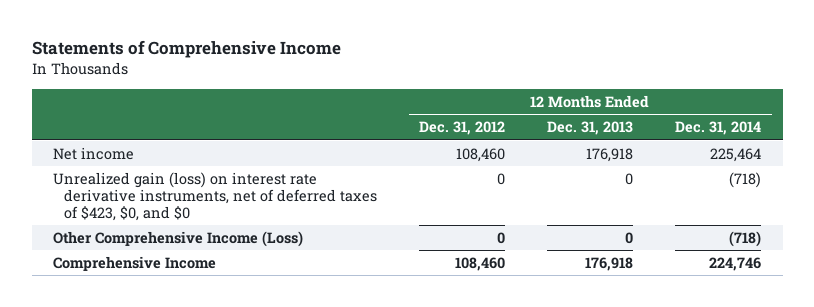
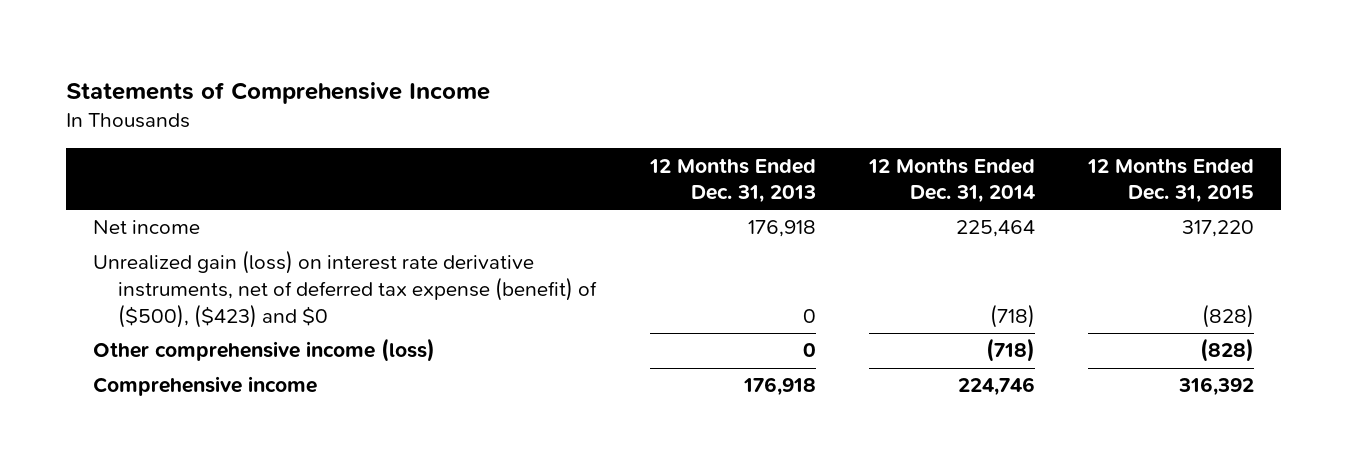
- | 12 Months Ended Dec. 31, 2012 | 12 Months Ended Dec. 31, 2013 | 12 Months Ended Dec. 31, 2014
+ | 12 Months Ended Dec. 31, 2013 | 12 Months Ended Dec. 31, 2014 | 12 Months Ended Dec. 31, 2015
- Unrealized gain (loss) on interest rate derivative instruments, net of deferred taxes of $423, $0, and $0 | 0 | 0 | (718)
- Other Comprehensive Income (Loss) | 0 | 0 | (718)
- Comprehensive Income | 108,460 | 176,918 | 224,746
+ Unrealized gain (loss) on interest rate derivative instruments, net of deferred tax expense (benefit) of ($500), ($423) and $0 | 0 | (718) | (828)
+ Other comprehensive income (loss) | 0 | (718) | (828)
+ Comprehensive income | 176,918 | 224,746 | 316,392

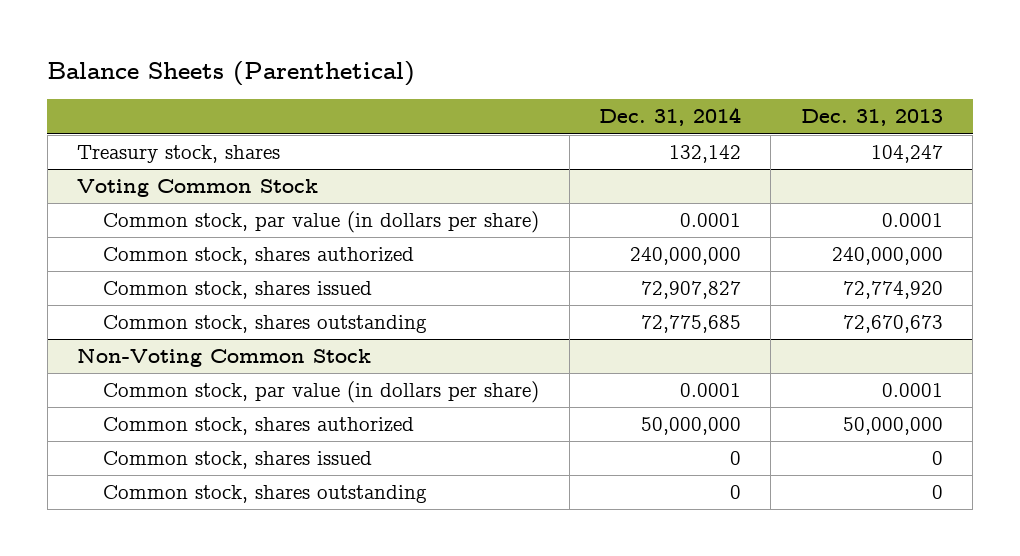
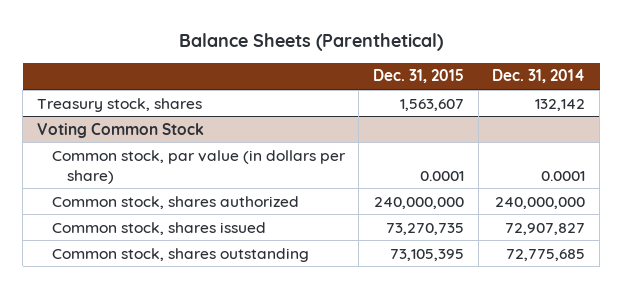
- | Dec. 31, 2014 | Dec. 31, 2013
+ | Dec. 31, 2015 | Dec. 31, 2014
- Non-Voting Common Stock
- Common stock, par value (in dollars per share) | 0.0001 | 0.0001
- Common stock, shares authorized | 50,000,000 | 50,000,000
- Common stock, shares issued | 0 | 0
- Common stock, shares outstanding | 0 | 0

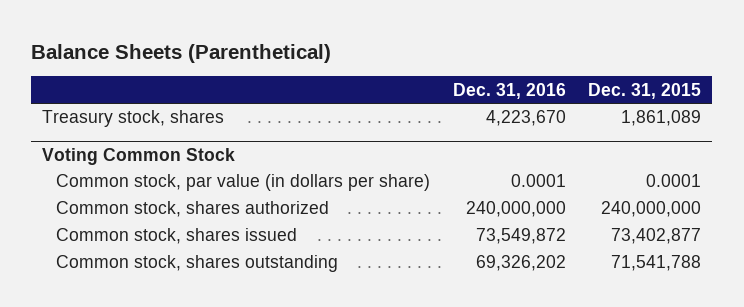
- | Dec. 31, 2015 | Dec. 31, 2014
+ | Dec. 31, 2016 | Dec. 31, 2015
- Treasury stock, shares | 1,563,607 | 132,142
+ Treasury stock, shares | 4,223,670 | 1,861,089
@ Voting Common Stock
- Common stock, shares issued | 73,270,735 | 72,907,827
- Common stock, shares outstanding | 73,105,395 | 72,775,685
+ Common stock, shares issued | 73,549,872 | 73,402,877
+ Common stock, shares outstanding | 69,326,202 | 71,541,788

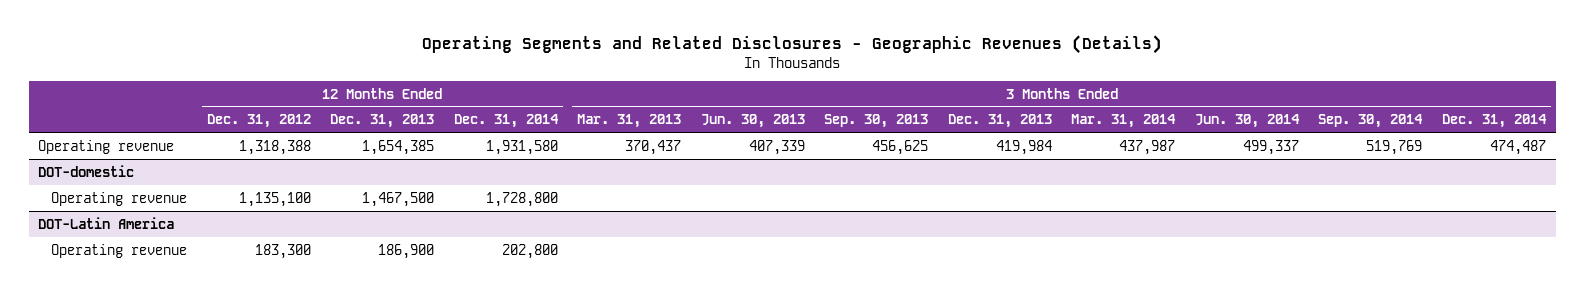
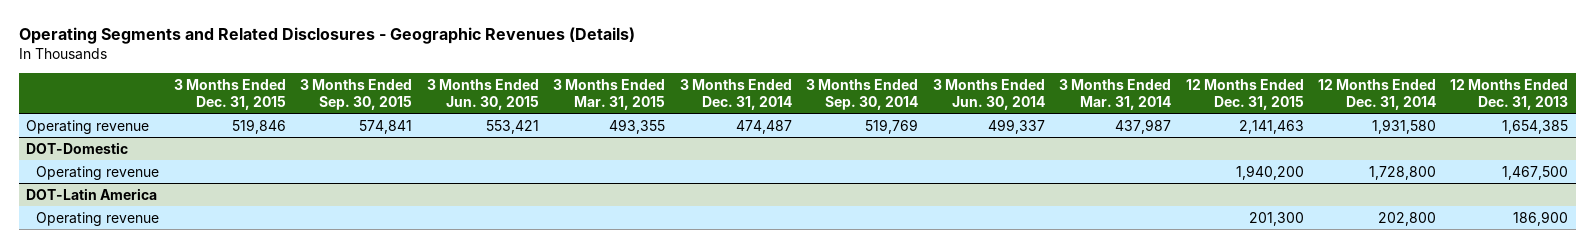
- | 12 Months Ended Dec. 31, 2012 | 12 Months Ended Dec. 31, 2013 | 12 Months Ended Dec. 31, 2014 | 3 Months Ended Mar. 31, 2013 | 3 Months Ended Jun. 30, 2013 | 3 Months Ended Sep. 30, 2013 | 3 Months Ended Dec. 31, 2013 | 3 Months Ended Mar. 31, 2014 | 3 Months Ended Jun. 30, 2014 | 3 Months Ended Sep. 30, 2014 | 3 Months Ended Dec. 31, 2014
+ | 3 Months Ended Dec. 31, 2015 | 3 Months Ended Sep. 30, 2015 | 3 Months Ended Jun. 30, 2015 | 3 Months Ended Mar. 31, 2015 | 3 Months Ended Dec. 31, 2014 | 3 Months Ended Sep. 30, 2014 | 3 Months Ended Jun. 30, 2014 | 3 Months Ended Mar. 31, 2014 | 12 Months Ended Dec. 31, 2015 | 12 Months Ended Dec. 31, 2014 | 12 Months Ended Dec. 31, 2013
- DOT-domestic
+ DOT-Domestic

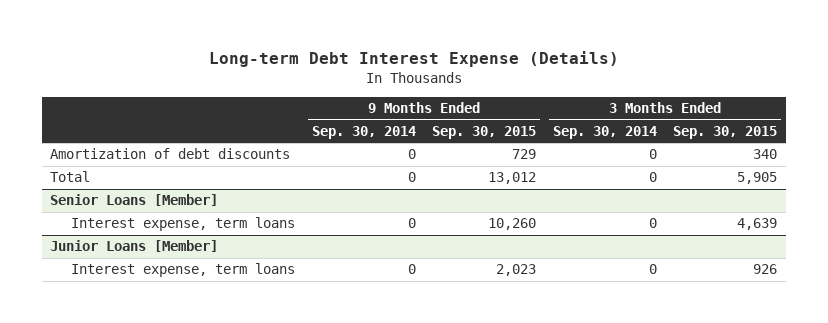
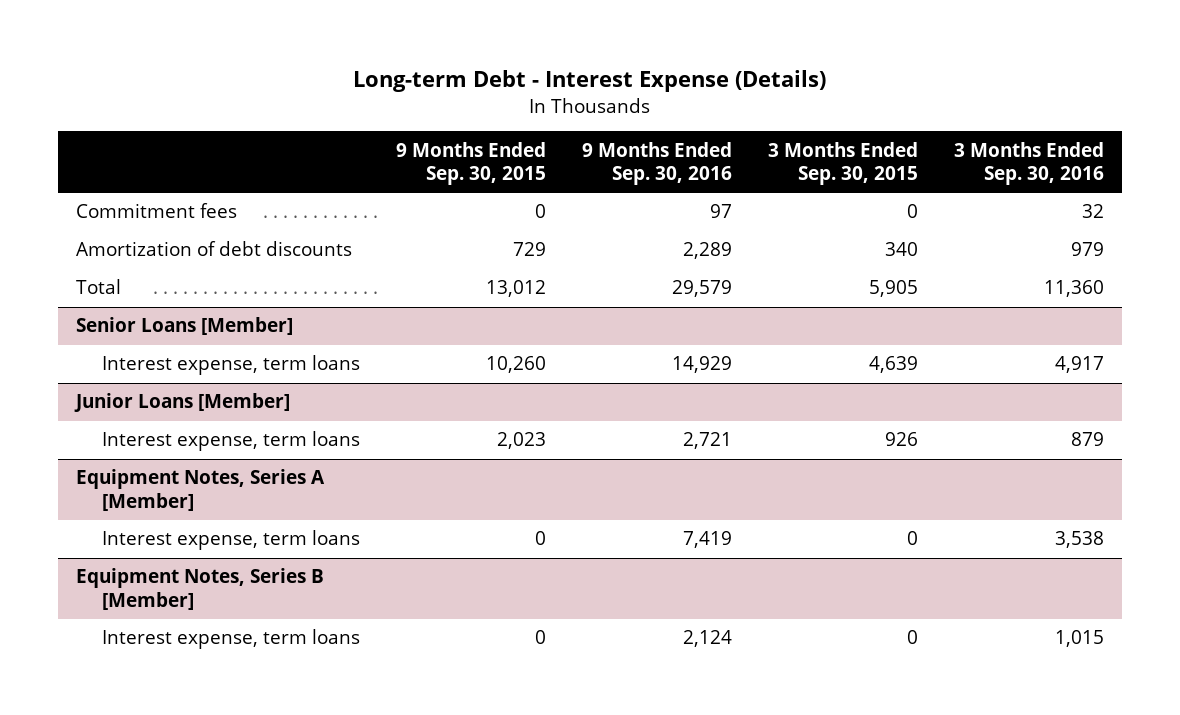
- Long-term Debt Interest Expense (Details)
+ Long-term Debt - Interest Expense (Details)
- | 9 Months Ended Sep. 30, 2014 | 9 Months Ended Sep. 30, 2015 | 3 Months Ended Sep. 30, 2014 | 3 Months Ended Sep. 30, 2015
+ | 9 Months Ended Sep. 30, 2015 | 9 Months Ended Sep. 30, 2016 | 3 Months Ended Sep. 30, 2015 | 3 Months Ended Sep. 30, 2016
+ Commitment fees | 0 | 97 | 0 | 32
+ Equipment Notes, Series A [Member]
+ Interest expense, term loans | 0 | 7,419 | 0 | 3,538
+ Equipment Notes, Series B [Member]
+ Interest expense, term loans | 0 | 2,124 | 0 | 1,015

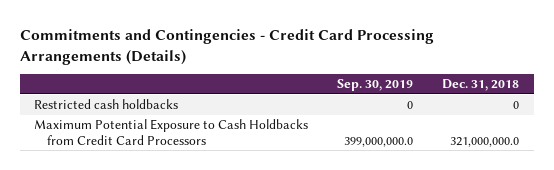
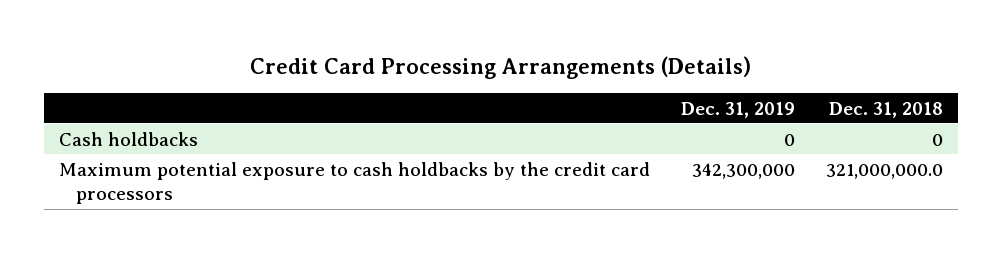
- Commitments and Contingencies - Credit Card Processing Arrangements (Details)
+ Credit Card Processing Arrangements (Details)
- | Sep. 30, 2019 | Dec. 31, 2018
+ | Dec. 31, 2019 | Dec. 31, 2018
- Restricted cash holdbacks | 0 | 0
- Maximum Potential Exposure to Cash Holdbacks from Credit Card Processors | 399,000,000.0 | 321,000,000.0
+ Cash holdbacks | 0 | 0
+ Maximum potential exposure to cash holdbacks by the credit card processors | 342,300,000 | 321,000,000.0

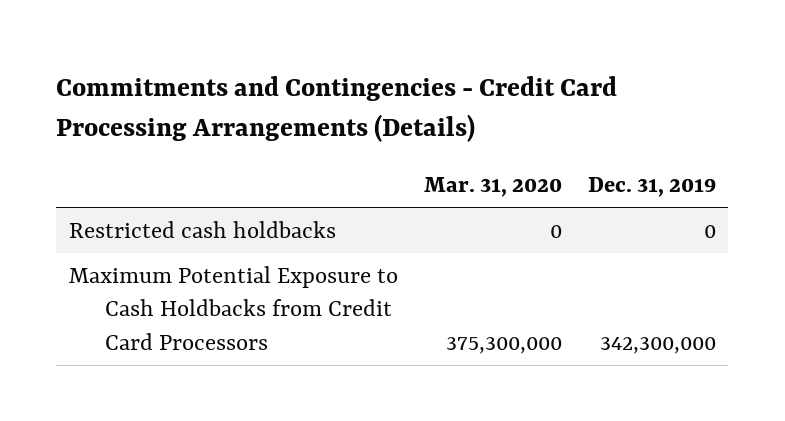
- Credit Card Processing Arrangements (Details)
+ Commitments and Contingencies - Credit Card Processing Arrangements (Details)
- | Dec. 31, 2019 | Dec. 31, 2018
+ | Mar. 31, 2020 | Dec. 31, 2019
- Cash holdbacks | 0 | 0
- Maximum potential exposure to cash holdbacks by the credit card processors | 342,300,000 | 321,000,000.0
+ Restricted cash holdbacks | 0 | 0
+ Maximum Potential Exposure to Cash Holdbacks from Credit Card Processors | 375,300,000 | 342,300,000

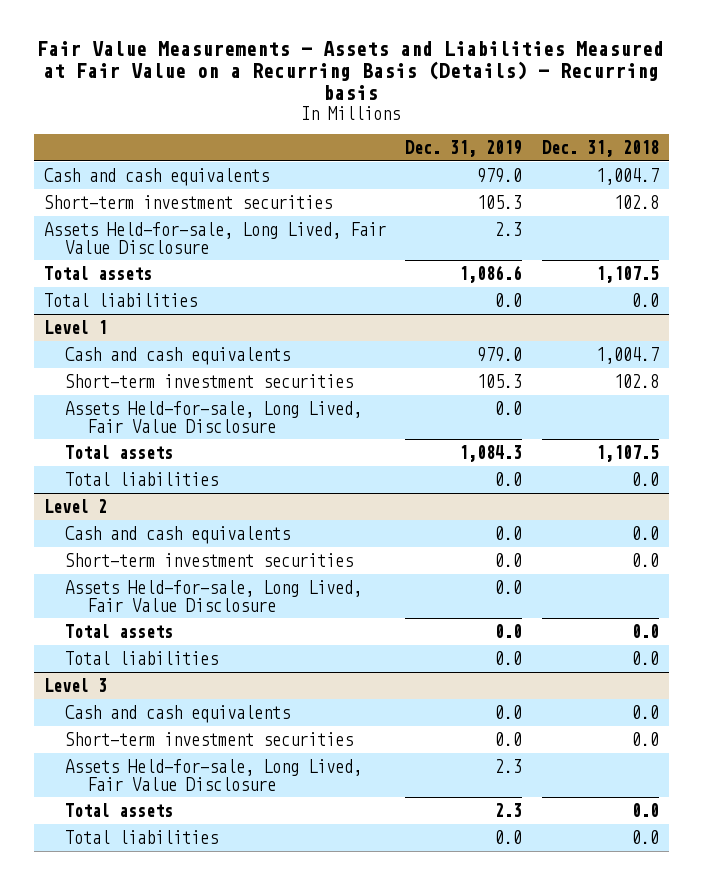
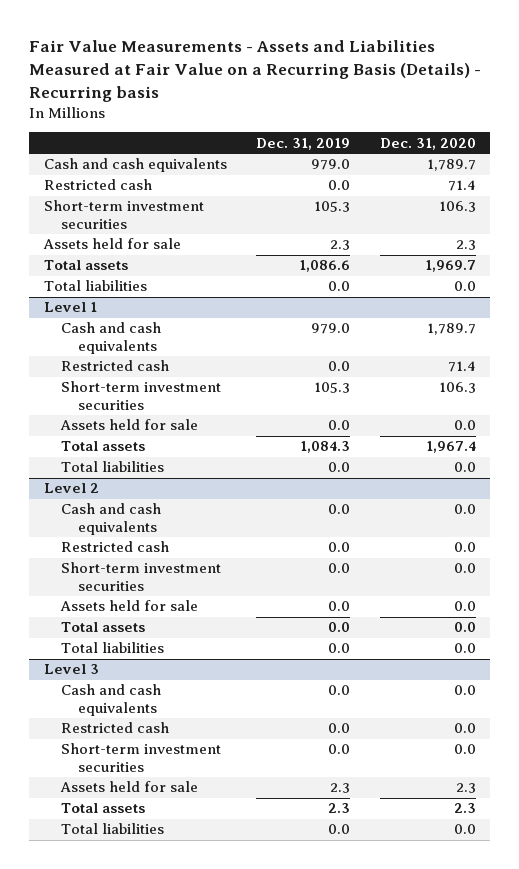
- | Dec. 31, 2019 | Dec. 31, 2018
+ | Dec. 31, 2019 | Dec. 31, 2020
+ Restricted cash | 0.0 | 71.4
- Assets Held-for-sale, Long Lived, Fair Value Disclosure | 2.3 |
+ Assets held for sale | 2.3 | 2.3
@ Level 1
+ Restricted cash | 0.0 | 71.4
- Assets Held-for-sale, Long Lived, Fair Value Disclosure | 0.0 |
+ Assets held for sale | 0.0 | 0.0
@ Level 2
+ Restricted cash | 0.0 | 0.0
- Assets Held-for-sale, Long Lived, Fair Value Disclosure | 0.0 |
+ Assets held for sale | 0.0 | 0.0
@ Level 3
+ Restricted cash | 0.0 | 0.0
- Assets Held-for-sale, Long Lived, Fair Value Disclosure | 2.3 |
+ Assets held for sale | 2.3 | 2.3

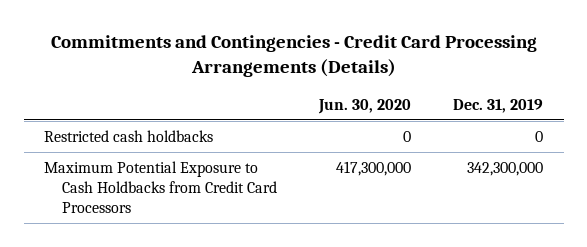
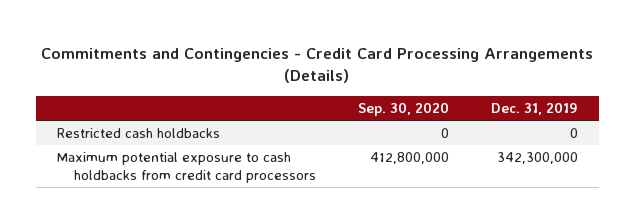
- | Jun. 30, 2020 | Dec. 31, 2019
+ | Sep. 30, 2020 | Dec. 31, 2019
- Maximum Potential Exposure to Cash Holdbacks from Credit Card Processors | 417,300,000 | 342,300,000
+ Maximum potential exposure to cash holdbacks from credit card processors | 412,800,000 | 342,300,000

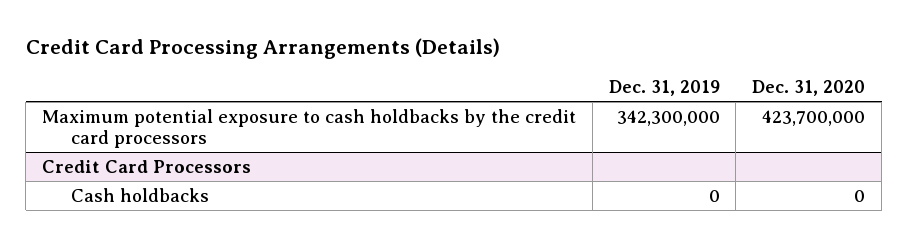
- Commitments and Contingencies - Credit Card Processing Arrangements (Details)
+ Credit Card Processing Arrangements (Details)
- | Sep. 30, 2020 | Dec. 31, 2019
+ | Dec. 31, 2019 | Dec. 31, 2020
- Restricted cash holdbacks | 0 | 0
- Maximum potential exposure to cash holdbacks from credit card processors | 412,800,000 | 342,300,000
+ Maximum potential exposure to cash holdbacks by the credit card processors | 342,300,000 | 423,700,000
+ Credit Card Processors
+ Cash holdbacks | 0 | 0

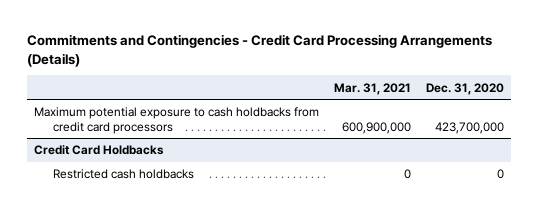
- Credit Card Processing Arrangements (Details)
+ Commitments and Contingencies - Credit Card Processing Arrangements (Details)
- | Dec. 31, 2019 | Dec. 31, 2020
+ | Mar. 31, 2021 | Dec. 31, 2020
- Maximum potential exposure to cash holdbacks by the credit card processors | 342,300,000 | 423,700,000
- Credit Card Processors
- Cash holdbacks | 0 | 0
+ Maximum potential exposure to cash holdbacks from credit card processors | 600,900,000 | 423,700,000
+ Credit Card Holdbacks
+ Restricted cash holdbacks | 0 | 0

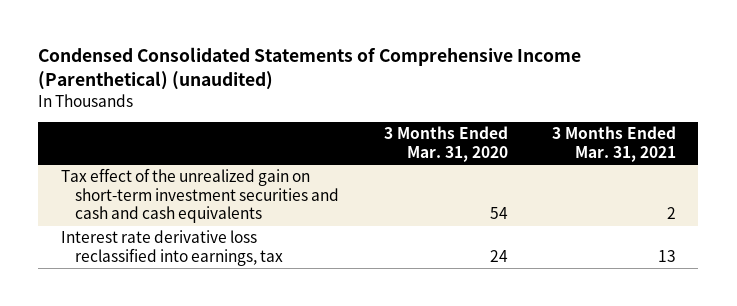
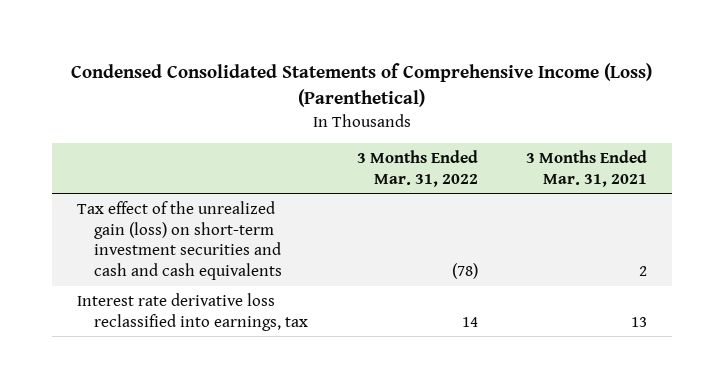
- Condensed Consolidated Statements of Comprehensive Income (Parenthetical) (unaudited)
+ Condensed Consolidated Statements of Comprehensive Income (Loss) (Parenthetical)
- | 3 Months Ended Mar. 31, 2020 | 3 Months Ended Mar. 31, 2021
+ | 3 Months Ended Mar. 31, 2022 | 3 Months Ended Mar. 31, 2021
- Tax effect of the unrealized gain on short-term investment securities and cash and cash equivalents | 54 | 2
+ Tax effect of the unrealized gain (loss) on short-term investment securities and cash and cash equivalents | (78) | 2

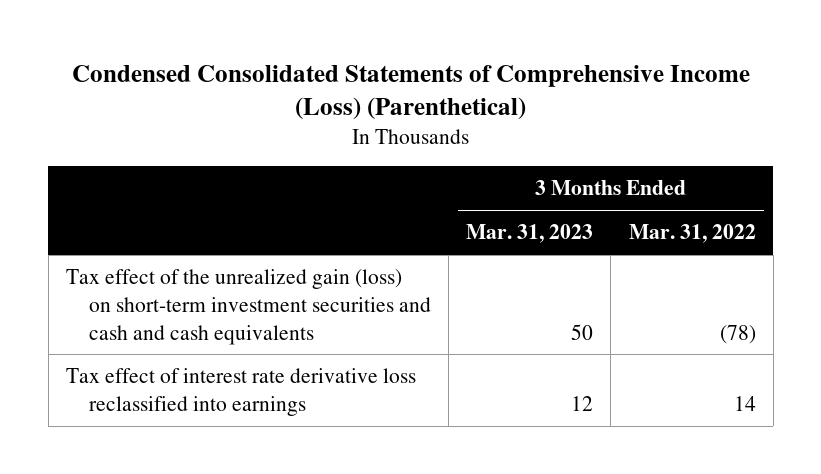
- | 3 Months Ended Mar. 31, 2022 | 3 Months Ended Mar. 31, 2021
+ | 3 Months Ended Mar. 31, 2023 | 3 Months Ended Mar. 31, 2022
- Interest rate derivative loss reclassified into earnings, tax | 14 | 13
+ Tax effect of interest rate derivative loss reclassified into earnings | 12 | 14

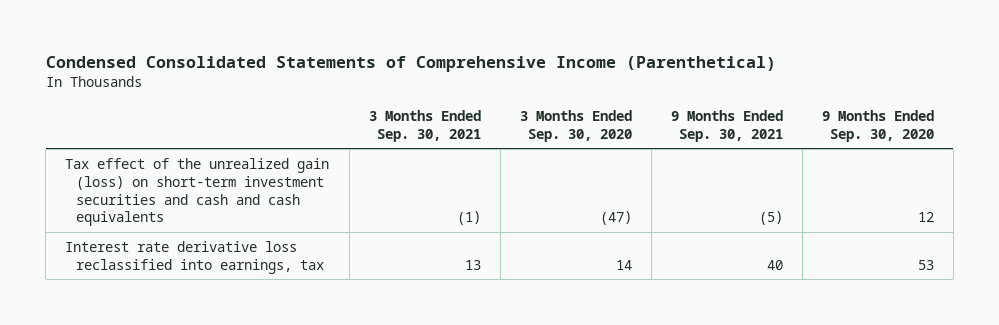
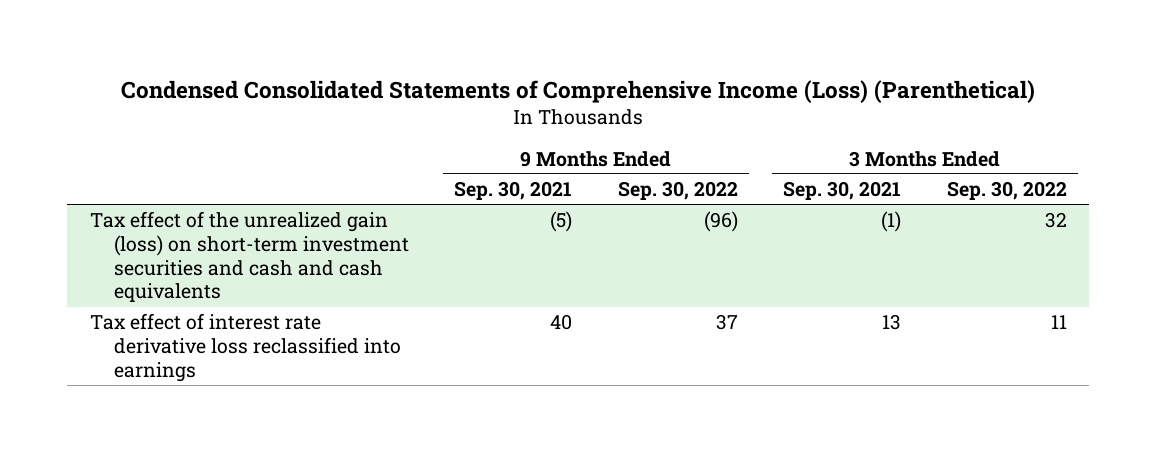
- Condensed Consolidated Statements of Comprehensive Income (Parenthetical)
+ Condensed Consolidated Statements of Comprehensive Income (Loss) (Parenthetical)
- | 3 Months Ended Sep. 30, 2021 | 3 Months Ended Sep. 30, 2020 | 9 Months Ended Sep. 30, 2021 | 9 Months Ended Sep. 30, 2020
+ | 9 Months Ended Sep. 30, 2021 | 9 Months Ended Sep. 30, 2022 | 3 Months Ended Sep. 30, 2021 | 3 Months Ended Sep. 30, 2022
- Interest rate derivative loss reclassified into earnings, tax | 13 | 14 | 40 | 53
+ Tax effect of interest rate derivative loss reclassified into earnings | 40 | 37 | 13 | 11

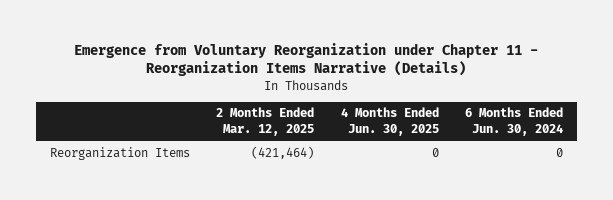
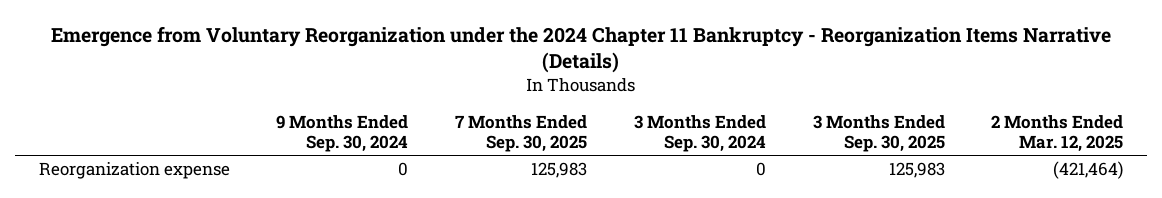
- Emergence from Voluntary Reorganization under Chapter 11 - Reorganization Items Narrative (Details)
+ Emergence from Voluntary Reorganization under the 2024 Chapter 11 Bankruptcy - Reorganization Items Narrative (Details)
- | 2 Months Ended Mar. 12, 2025 | 4 Months Ended Jun. 30, 2025 | 6 Months Ended Jun. 30, 2024
+ | 9 Months Ended Sep. 30, 2024 | 7 Months Ended Sep. 30, 2025 | 3 Months Ended Sep. 30, 2024 | 3 Months Ended Sep. 30, 2025 | 2 Months Ended Mar. 12, 2025
- Reorganization Items | (421,464) | 0 | 0
+ Reorganization expense | 0 | 125,983 | 0 | 125,983 | (421,464)

